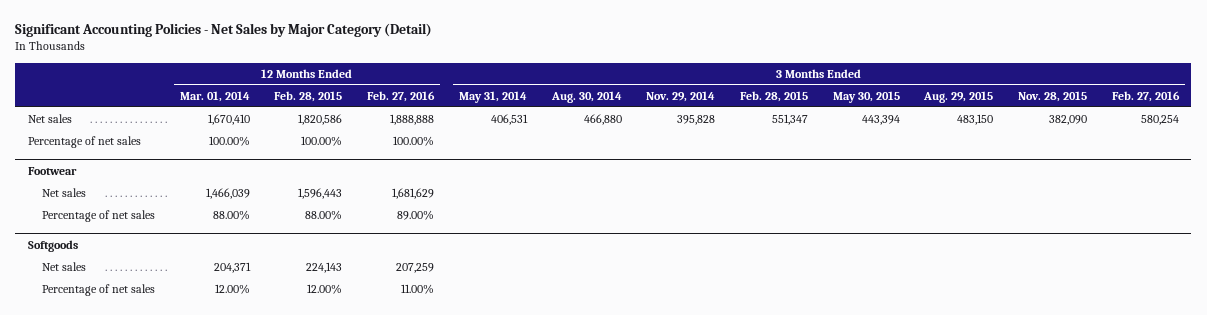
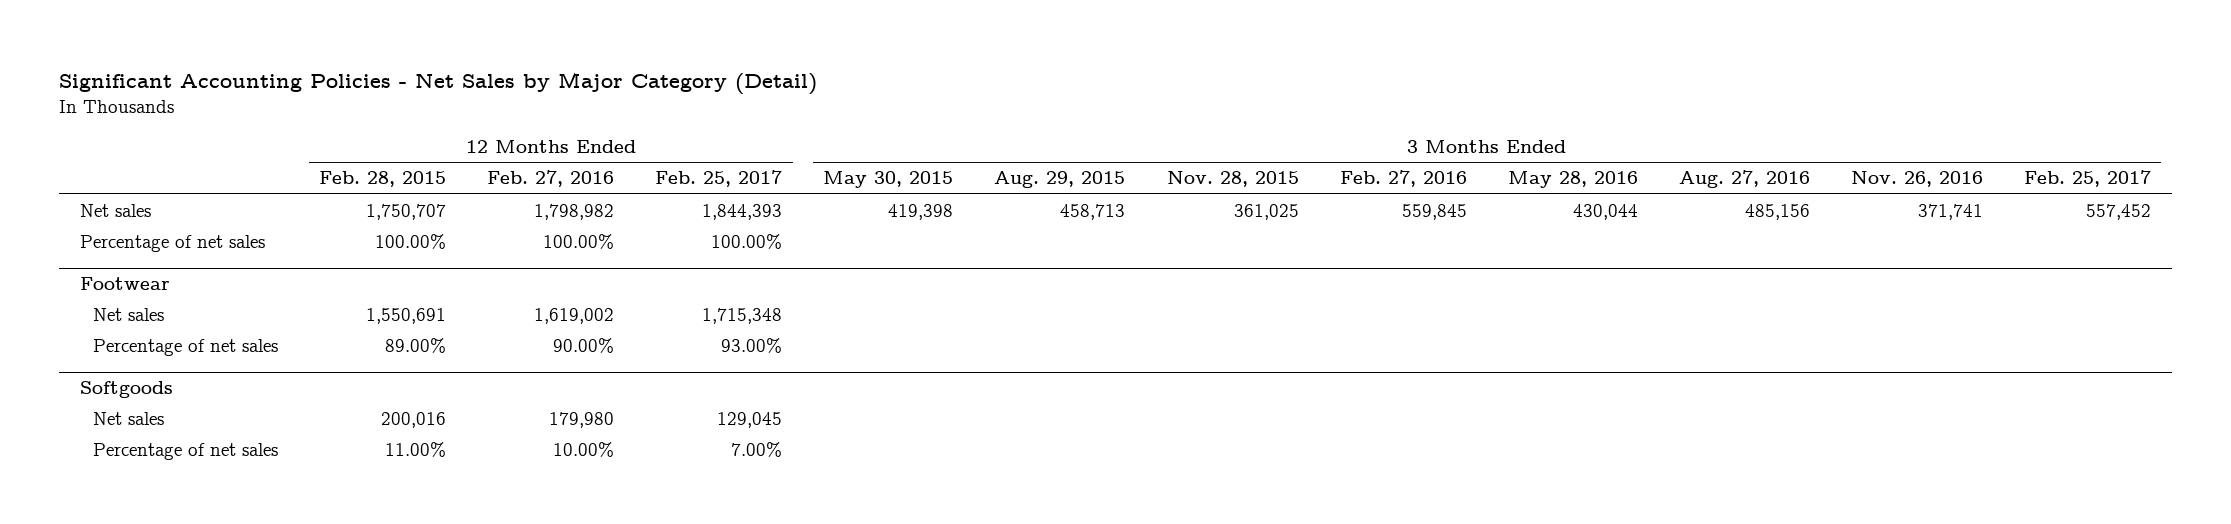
- | 12 Months Ended Mar. 01, 2014 | 12 Months Ended Feb. 28, 2015 | 12 Months Ended Feb. 27, 2016 | 3 Months Ended May 31, 2014 | 3 Months Ended Aug. 30, 2014 | 3 Months Ended Nov. 29, 2014 | 3 Months Ended Feb. 28, 2015 | 3 Months Ended May 30, 2015 | 3 Months Ended Aug. 29, 2015 | 3 Months Ended Nov. 28, 2015 | 3 Months Ended Feb. 27, 2016
+ | 12 Months Ended Feb. 28, 2015 | 12 Months Ended Feb. 27, 2016 | 12 Months Ended Feb. 25, 2017 | 3 Months Ended May 30, 2015 | 3 Months Ended Aug. 29, 2015 | 3 Months Ended Nov. 28, 2015 | 3 Months Ended Feb. 27, 2016 | 3 Months Ended May 28, 2016 | 3 Months Ended Aug. 27, 2016 | 3 Months Ended Nov. 26, 2016 | 3 Months Ended Feb. 25, 2017
- Net sales | 1,670,410 | 1,820,586 | 1,888,888 | 406,531 | 466,880 | 395,828 | 551,347 | 443,394 | 483,150 | 382,090 | 580,254
+ Net sales | 1,750,707 | 1,798,982 | 1,844,393 | 419,398 | 458,713 | 361,025 | 559,845 | 430,044 | 485,156 | 371,741 | 557,452
@ Footwear
- Net sales | 1,466,039 | 1,596,443 | 1,681,629 | | | | | | | |
- Percentage of net sales | 88.00% | 88.00% | 89.00% | | | | | | | |
+ Net sales | 1,550,691 | 1,619,002 | 1,715,348 | | | | | | | |
+ Percentage of net sales | 89.00% | 90.00% | 93.00% | | | | | | | |
@ Softgoods
- Net sales | 204,371 | 224,143 | 207,259 | | | | | | | |
- Percentage of net sales | 12.00% | 12.00% | 11.00% | | | | | | | |
+ Net sales | 200,016 | 179,980 | 129,045 | | | | | | | |
+ Percentage of net sales | 11.00% | 10.00% | 7.00% | | | | | | | |

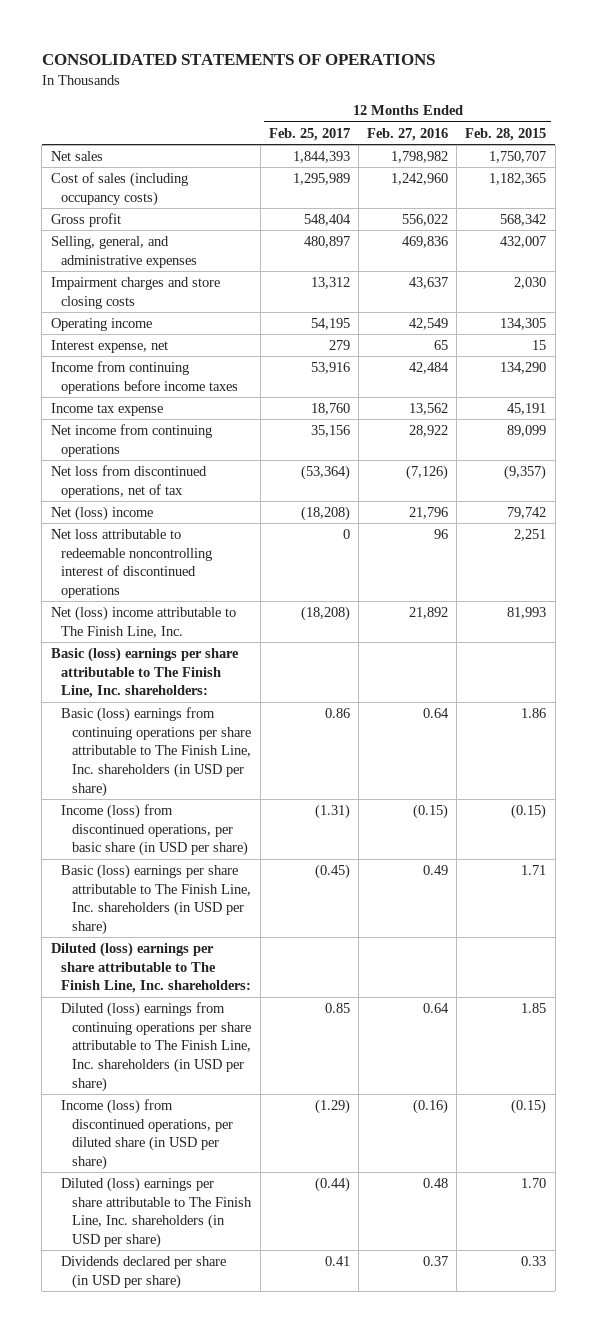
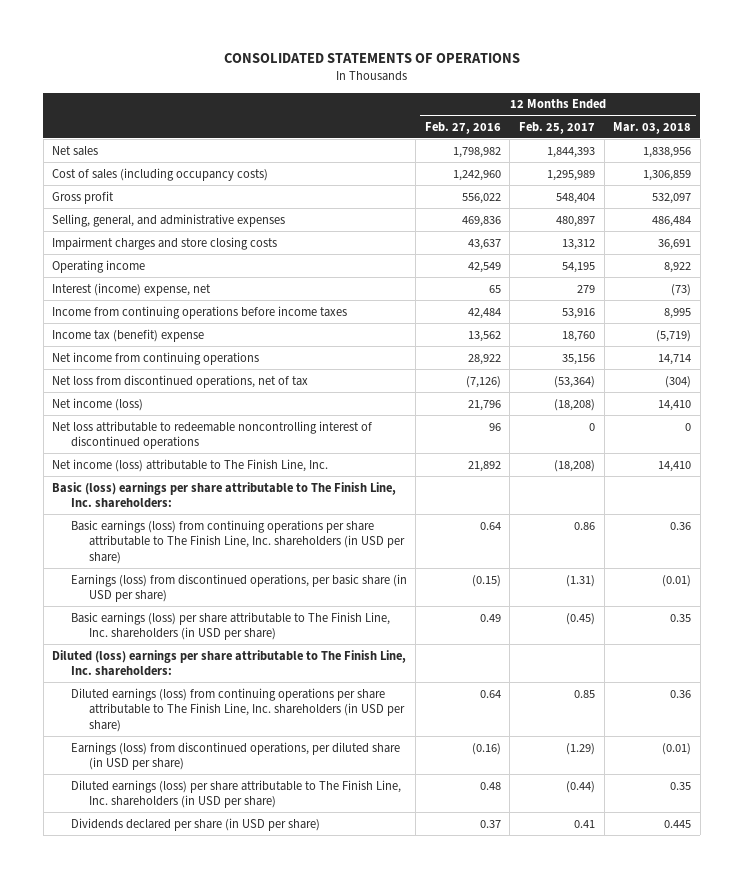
- | 12 Months Ended Feb. 25, 2017 | 12 Months Ended Feb. 27, 2016 | 12 Months Ended Feb. 28, 2015
+ | 12 Months Ended Feb. 27, 2016 | 12 Months Ended Feb. 25, 2017 | 12 Months Ended Mar. 03, 2018
- Interest expense, net | 279 | 65 | 15
+ Interest (income) expense, net | 65 | 279 | (73)
- Income tax expense | 18,760 | 13,562 | 45,191
+ Income tax (benefit) expense | 13,562 | 18,760 | (5,719)
- Net (loss) income | (18,208) | 21,796 | 79,742
+ Net income (loss) | 21,796 | (18,208) | 14,410
- Net (loss) income attributable to The Finish Line, Inc. | (18,208) | 21,892 | 81,993
+ Net income (loss) attributable to The Finish Line, Inc. | 21,892 | (18,208) | 14,410
- Basic (loss) earnings from continuing operations per share attributable to The Finish Line, Inc. shareholders (in USD per share) | 0.86 | 0.64 | 1.86
- Income (loss) from discontinued operations, per basic share (in USD per share) | (1.31) | (0.15) | (0.15)
- Basic (loss) earnings per share attributable to The Finish Line, Inc. shareholders (in USD per share) | (0.45) | 0.49 | 1.71
+ Basic earnings (loss) from continuing operations per share attributable to The Finish Line, Inc. shareholders (in USD per share) | 0.64 | 0.86 | 0.36
+ Earnings (loss) from discontinued operations, per basic share (in USD per share) | (0.15) | (1.31) | (0.01)
+ Basic earnings (loss) per share attributable to The Finish Line, Inc. shareholders (in USD per share) | 0.49 | (0.45) | 0.35
- Diluted (loss) earnings from continuing operations per share attributable to The Finish Line, Inc. shareholders (in USD per share) | 0.85 | 0.64 | 1.85
- Income (loss) from discontinued operations, per diluted share (in USD per share) | (1.29) | (0.16) | (0.15)
- Diluted (loss) earnings per share attributable to The Finish Line, Inc. shareholders (in USD per share) | (0.44) | 0.48 | 1.70
+ Diluted earnings (loss) from continuing operations per share attributable to The Finish Line, Inc. shareholders (in USD per share) | 0.64 | 0.85 | 0.36
+ Earnings (loss) from discontinued operations, per diluted share (in USD per share) | (0.16) | (1.29) | (0.01)
+ Diluted earnings (loss) per share attributable to The Finish Line, Inc. shareholders (in USD per share) | 0.48 | (0.44) | 0.35

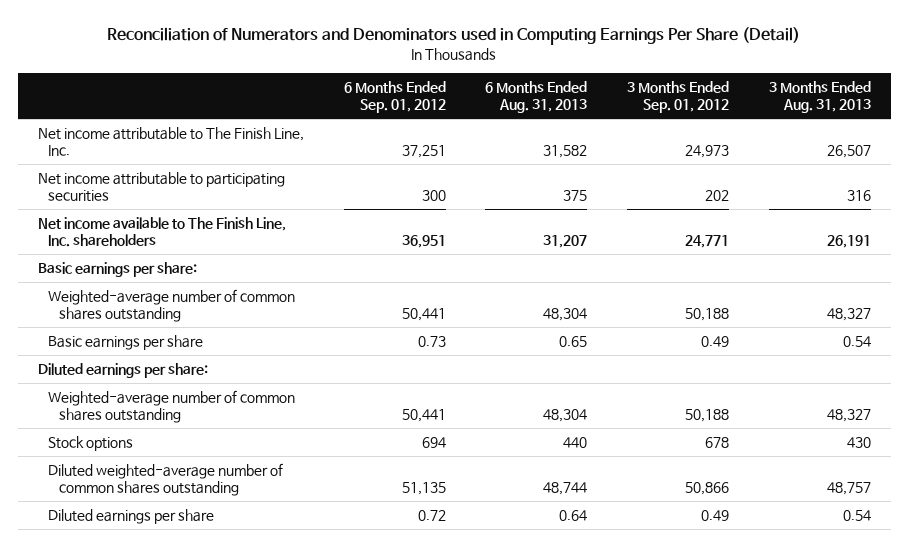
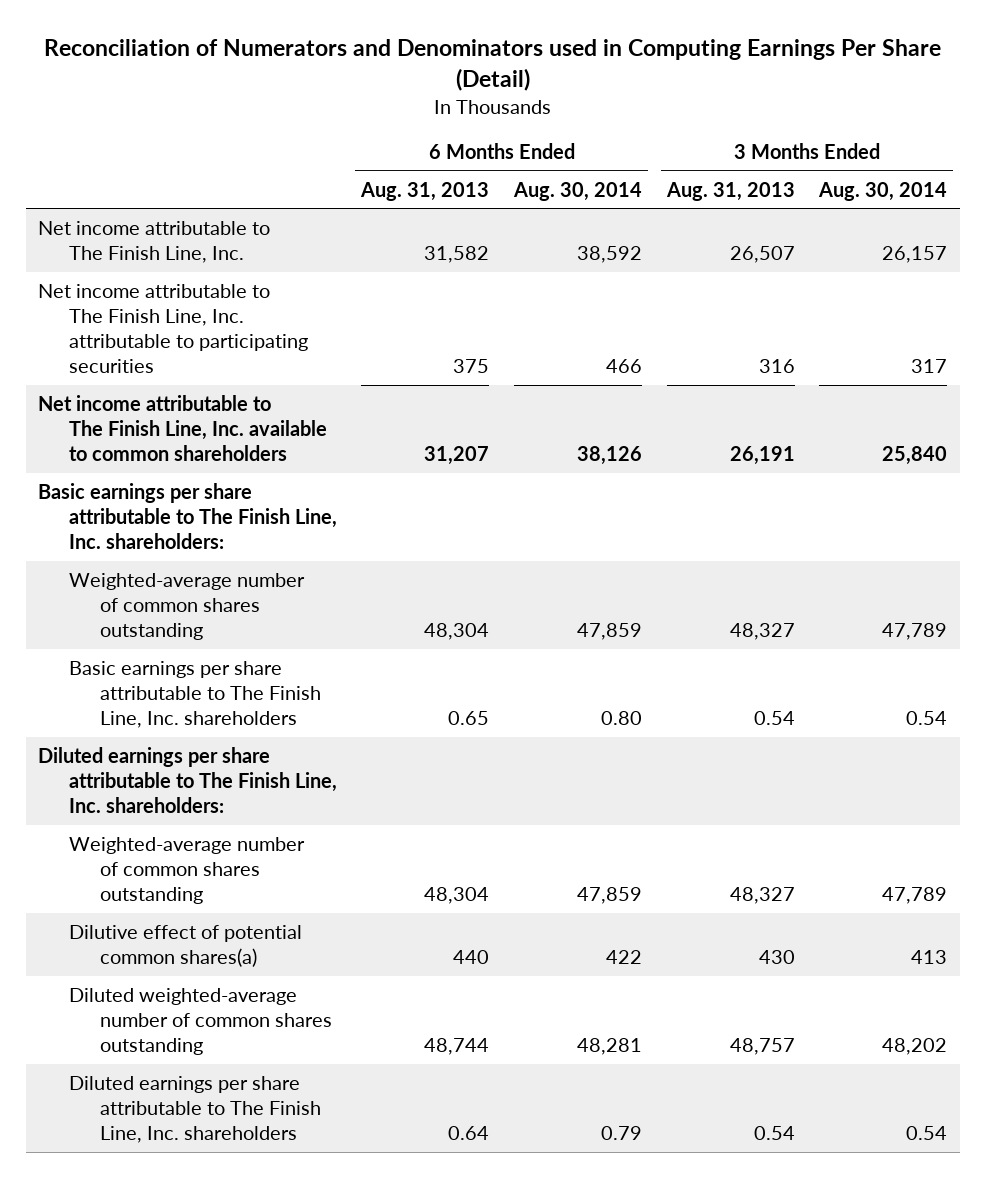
- | 6 Months Ended Sep. 01, 2012 | 6 Months Ended Aug. 31, 2013 | 3 Months Ended Sep. 01, 2012 | 3 Months Ended Aug. 31, 2013
+ | 6 Months Ended Aug. 31, 2013 | 6 Months Ended Aug. 30, 2014 | 3 Months Ended Aug. 31, 2013 | 3 Months Ended Aug. 30, 2014
- Net income attributable to participating securities | 300 | 375 | 202 | 316
- Net income available to The Finish Line, Inc. shareholders | 36,951 | 31,207 | 24,771 | 26,191
- Basic earnings per share:
+ Net income attributable to The Finish Line, Inc. attributable to participating securities | 375 | 466 | 316 | 317
+ Net income attributable to The Finish Line, Inc. available to common shareholders | 31,207 | 38,126 | 26,191 | 25,840
+ Basic earnings per share attributable to The Finish Line, Inc. shareholders:
- Basic earnings per share | 0.73 | 0.65 | 0.49 | 0.54
- Diluted earnings per share:
+ Basic earnings per share attributable to The Finish Line, Inc. shareholders | 0.65 | 0.80 | 0.54 | 0.54
+ Diluted earnings per share attributable to The Finish Line, Inc. shareholders:
- Stock options | 694 | 440 | 678 | 430
+ Dilutive effect of potential common shares(a) | 440 | 422 | 430 | 413
- Diluted earnings per share | 0.72 | 0.64 | 0.49 | 0.54
+ Diluted earnings per share attributable to The Finish Line, Inc. shareholders | 0.64 | 0.79 | 0.54 | 0.54

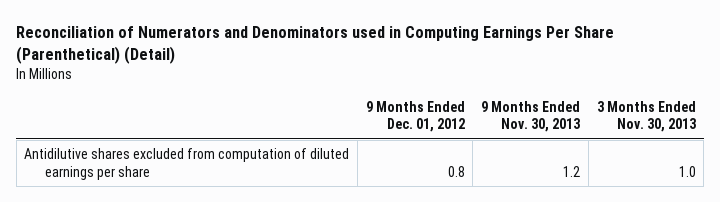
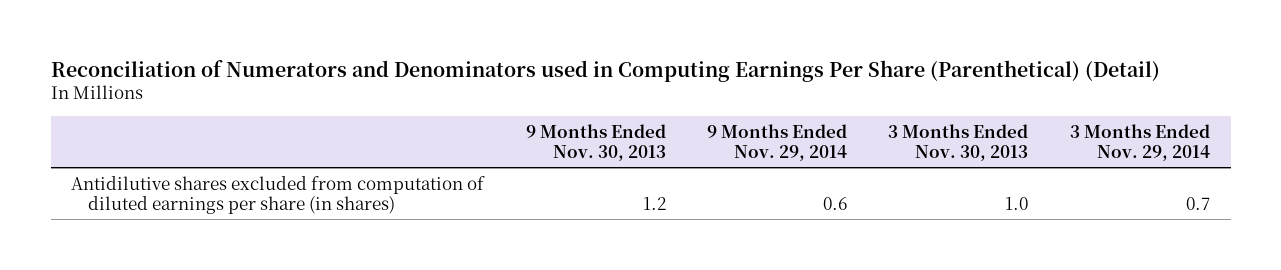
- | 9 Months Ended Dec. 01, 2012 | 9 Months Ended Nov. 30, 2013 | 3 Months Ended Nov. 30, 2013
+ | 9 Months Ended Nov. 30, 2013 | 9 Months Ended Nov. 29, 2014 | 3 Months Ended Nov. 30, 2013 | 3 Months Ended Nov. 29, 2014
- Antidilutive shares excluded from computation of diluted earnings per share | 0.8 | 1.2 | 1.0
+ Antidilutive shares excluded from computation of diluted earnings per share (in shares) | 1.2 | 0.6 | 1.0 | 0.7

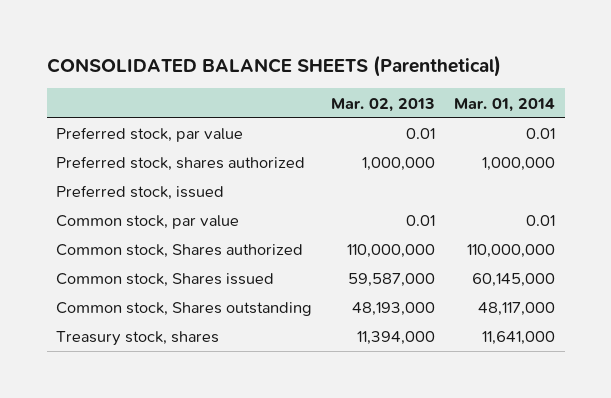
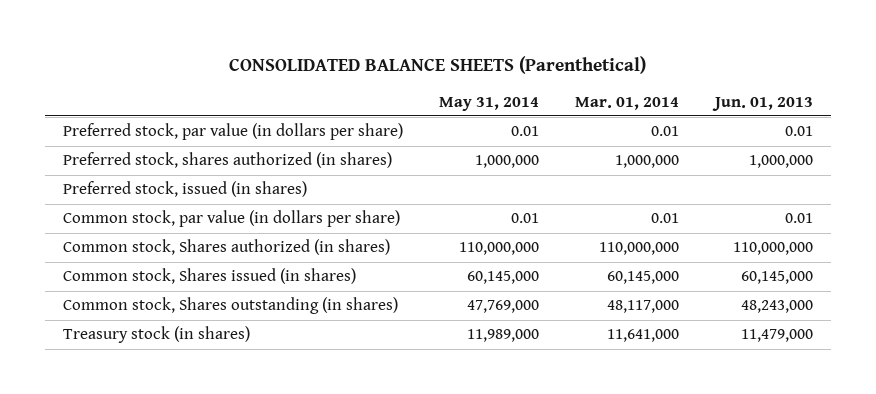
- | Mar. 02, 2013 | Mar. 01, 2014
+ | May 31, 2014 | Mar. 01, 2014 | Jun. 01, 2013
- Preferred stock, par value | 0.01 | 0.01
- Preferred stock, shares authorized | 1,000,000 | 1,000,000
- Preferred stock, issued
- Common stock, par value | 0.01 | 0.01
- Common stock, Shares authorized | 110,000,000 | 110,000,000
- Common stock, Shares issued | 59,587,000 | 60,145,000
- Common stock, Shares outstanding | 48,193,000 | 48,117,000
- Treasury stock, shares | 11,394,000 | 11,641,000
+ Preferred stock, par value (in dollars per share) | 0.01 | 0.01 | 0.01
+ Preferred stock, shares authorized (in shares) | 1,000,000 | 1,000,000 | 1,000,000
+ Preferred stock, issued (in shares)
+ Common stock, par value (in dollars per share) | 0.01 | 0.01 | 0.01
+ Common stock, Shares authorized (in shares) | 110,000,000 | 110,000,000 | 110,000,000
+ Common stock, Shares issued (in shares) | 60,145,000 | 60,145,000 | 60,145,000
+ Common stock, Shares outstanding (in shares) | 47,769,000 | 48,117,000 | 48,243,000
+ Treasury stock (in shares) | 11,989,000 | 11,641,000 | 11,479,000

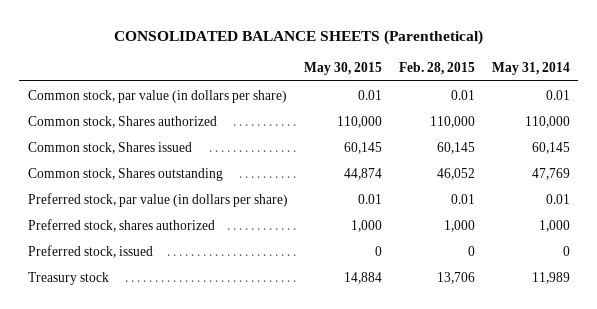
- | May 31, 2014 | Mar. 01, 2014 | Jun. 01, 2013
+ | May 30, 2015 | Feb. 28, 2015 | May 31, 2014
- Preferred stock, shares authorized (in shares) | 1,000,000 | 1,000,000 | 1,000,000
- Preferred stock, issued (in shares)
- Common stock, Shares authorized (in shares) | 110,000,000 | 110,000,000 | 110,000,000
- Common stock, Shares issued (in shares) | 60,145,000 | 60,145,000 | 60,145,000
- Common stock, Shares outstanding (in shares) | 47,769,000 | 48,117,000 | 48,243,000
- Treasury stock (in shares) | 11,989,000 | 11,641,000 | 11,479,000
+ Common stock, Shares authorized | 110,000 | 110,000 | 110,000
+ Common stock, Shares issued | 60,145 | 60,145 | 60,145
+ Common stock, Shares outstanding | 44,874 | 46,052 | 47,769
moved down: Preferred stock, par value (in dollars per share) | 0.01 | 0.01 | 0.01
+ Preferred stock, shares authorized | 1,000 | 1,000 | 1,000
+ Preferred stock, issued | 0 | 0 | 0
+ Treasury stock | 14,884 | 13,706 | 11,989

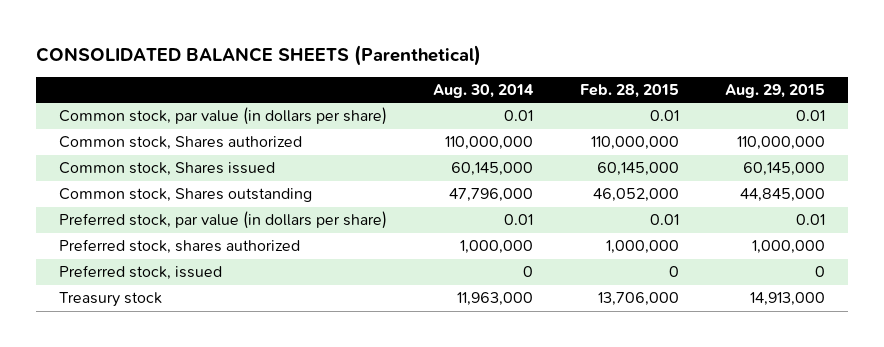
- | May 30, 2015 | Feb. 28, 2015 | May 31, 2014
+ | Aug. 30, 2014 | Feb. 28, 2015 | Aug. 29, 2015
- Common stock, Shares authorized | 110,000 | 110,000 | 110,000
- Common stock, Shares issued | 60,145 | 60,145 | 60,145
- Common stock, Shares outstanding | 44,874 | 46,052 | 47,769
+ Common stock, Shares authorized | 110,000,000 | 110,000,000 | 110,000,000
+ Common stock, Shares issued | 60,145,000 | 60,145,000 | 60,145,000
+ Common stock, Shares outstanding | 47,796,000 | 46,052,000 | 44,845,000
- Preferred stock, shares authorized | 1,000 | 1,000 | 1,000
+ Preferred stock, shares authorized | 1,000,000 | 1,000,000 | 1,000,000
- Treasury stock | 14,884 | 13,706 | 11,989
+ Treasury stock | 11,963,000 | 13,706,000 | 14,913,000

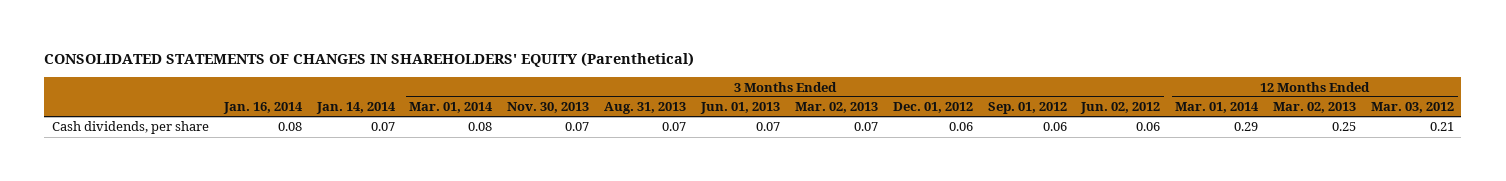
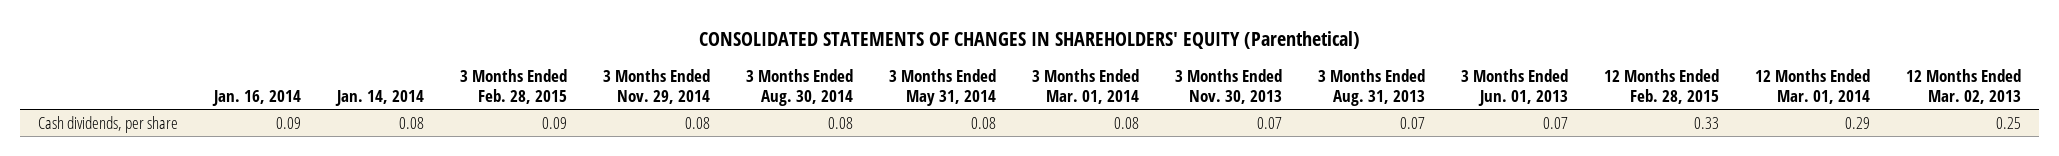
- | Jan. 16, 2014 | Jan. 14, 2014 | 3 Months Ended Mar. 01, 2014 | 3 Months Ended Nov. 30, 2013 | 3 Months Ended Aug. 31, 2013 | 3 Months Ended Jun. 01, 2013 | 3 Months Ended Mar. 02, 2013 | 3 Months Ended Dec. 01, 2012 | 3 Months Ended Sep. 01, 2012 | 3 Months Ended Jun. 02, 2012 | 12 Months Ended Mar. 01, 2014 | 12 Months Ended Mar. 02, 2013 | 12 Months Ended Mar. 03, 2012
+ | Jan. 16, 2014 | Jan. 14, 2014 | 3 Months Ended Feb. 28, 2015 | 3 Months Ended Nov. 29, 2014 | 3 Months Ended Aug. 30, 2014 | 3 Months Ended May 31, 2014 | 3 Months Ended Mar. 01, 2014 | 3 Months Ended Nov. 30, 2013 | 3 Months Ended Aug. 31, 2013 | 3 Months Ended Jun. 01, 2013 | 12 Months Ended Feb. 28, 2015 | 12 Months Ended Mar. 01, 2014 | 12 Months Ended Mar. 02, 2013
- Cash dividends, per share | 0.08 | 0.07 | 0.08 | 0.07 | 0.07 | 0.07 | 0.07 | 0.06 | 0.06 | 0.06 | 0.29 | 0.25 | 0.21
+ Cash dividends, per share | 0.09 | 0.08 | 0.09 | 0.08 | 0.08 | 0.08 | 0.08 | 0.07 | 0.07 | 0.07 | 0.33 | 0.29 | 0.25

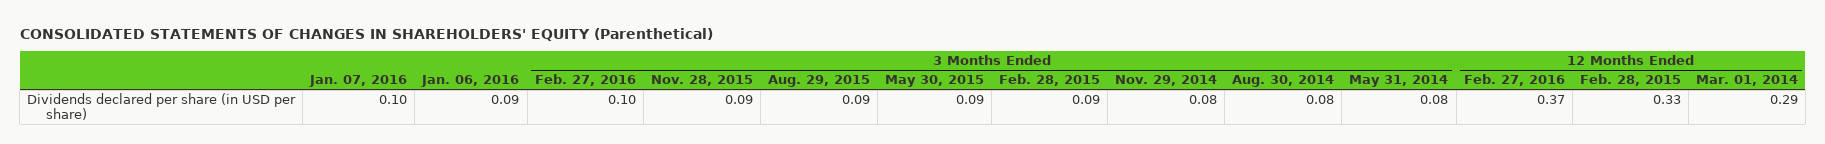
- | Jan. 16, 2014 | Jan. 14, 2014 | 3 Months Ended Feb. 28, 2015 | 3 Months Ended Nov. 29, 2014 | 3 Months Ended Aug. 30, 2014 | 3 Months Ended May 31, 2014 | 3 Months Ended Mar. 01, 2014 | 3 Months Ended Nov. 30, 2013 | 3 Months Ended Aug. 31, 2013 | 3 Months Ended Jun. 01, 2013 | 12 Months Ended Feb. 28, 2015 | 12 Months Ended Mar. 01, 2014 | 12 Months Ended Mar. 02, 2013
+ | Jan. 07, 2016 | Jan. 06, 2016 | 3 Months Ended Feb. 27, 2016 | 3 Months Ended Nov. 28, 2015 | 3 Months Ended Aug. 29, 2015 | 3 Months Ended May 30, 2015 | 3 Months Ended Feb. 28, 2015 | 3 Months Ended Nov. 29, 2014 | 3 Months Ended Aug. 30, 2014 | 3 Months Ended May 31, 2014 | 12 Months Ended Feb. 27, 2016 | 12 Months Ended Feb. 28, 2015 | 12 Months Ended Mar. 01, 2014
- Cash dividends, per share | 0.09 | 0.08 | 0.09 | 0.08 | 0.08 | 0.08 | 0.08 | 0.07 | 0.07 | 0.07 | 0.33 | 0.29 | 0.25
+ Dividends declared per share (in USD per share) | 0.10 | 0.09 | 0.10 | 0.09 | 0.09 | 0.09 | 0.09 | 0.08 | 0.08 | 0.08 | 0.37 | 0.33 | 0.29

